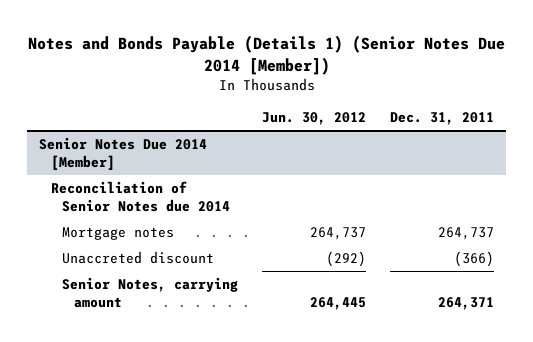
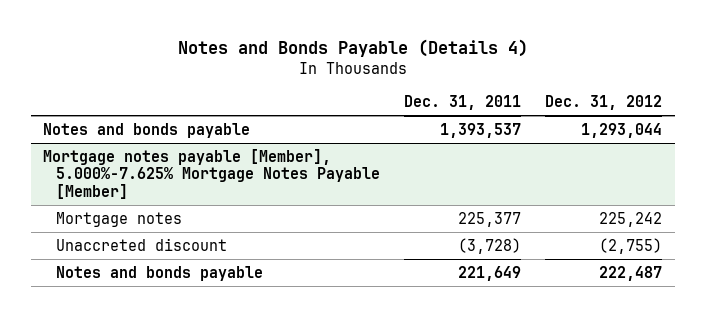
- Notes and Bonds Payable (Details 1) (Senior Notes Due 2014 [Member])
+ Notes and Bonds Payable (Details 4)
- | Jun. 30, 2012 | Dec. 31, 2011
+ | Dec. 31, 2011 | Dec. 31, 2012
- Senior Notes Due 2014 [Member]
- Reconciliation of Senior Notes due 2014
- Mortgage notes | 264,737 | 264,737
- Unaccreted discount | (292) | (366)
- Senior Notes, carrying amount | 264,445 | 264,371
+ Notes and bonds payable | 1,393,537 | 1,293,044
+ Mortgage notes payable [Member], 5.000%-7.625% Mortgage Notes Payable [Member]
+ Mortgage notes | 225,377 | 225,242
+ Unaccreted discount | (3,728) | (2,755)
+ Notes and bonds payable | 221,649 | 222,487

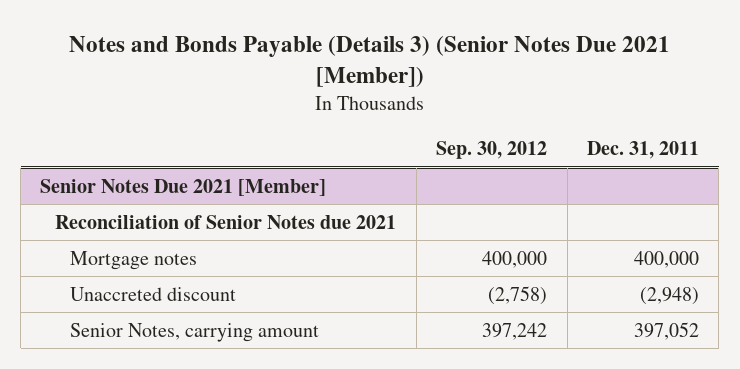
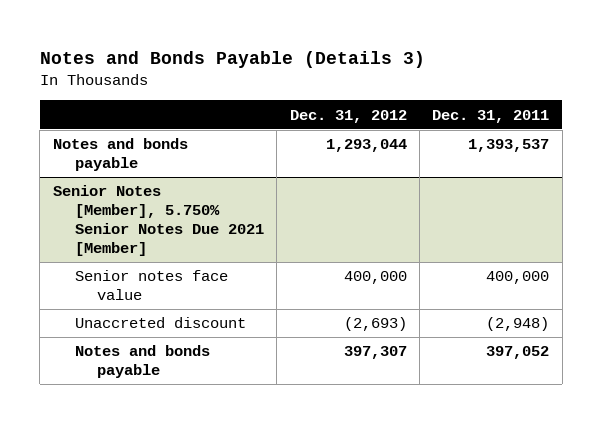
- Notes and Bonds Payable (Details 3) (Senior Notes Due 2021 [Member])
+ Notes and Bonds Payable (Details 3)
- | Sep. 30, 2012 | Dec. 31, 2011
+ | Dec. 31, 2012 | Dec. 31, 2011
- Senior Notes Due 2021 [Member]
- Reconciliation of Senior Notes due 2021
- Mortgage notes | 400,000 | 400,000
+ Notes and bonds payable | 1,293,044 | 1,393,537
+ Senior Notes [Member], 5.750% Senior Notes Due 2021 [Member]
+ Senior notes face value | 400,000 | 400,000
- Senior Notes, carrying amount | 397,242 | 397,052
+ Notes and bonds payable | 397,307 | 397,052

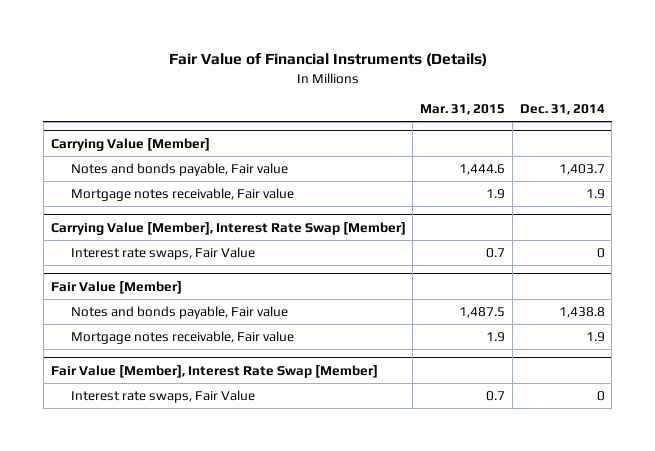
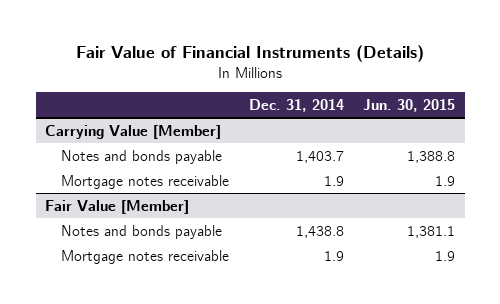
- | Mar. 31, 2015 | Dec. 31, 2014
+ | Dec. 31, 2014 | Jun. 30, 2015
@ Carrying Value [Member]
- Notes and bonds payable, Fair value | 1,444.6 | 1,403.7
- Mortgage notes receivable, Fair value | 1.9 | 1.9
- Carrying Value [Member], Interest Rate Swap [Member]
- Interest rate swaps, Fair Value | 0.7 | 0
@ Carrying Value [Member]
+ Notes and bonds payable | 1,403.7 | 1,388.8
+ Mortgage notes receivable | 1.9 | 1.9
@ Fair Value [Member]
- Notes and bonds payable, Fair value | 1,487.5 | 1,438.8
- Mortgage notes receivable, Fair value | 1.9 | 1.9
- Fair Value [Member], Interest Rate Swap [Member]
- Interest rate swaps, Fair Value | 0.7 | 0
@ Fair Value [Member]
+ Notes and bonds payable | 1,438.8 | 1,381.1
+ Mortgage notes receivable | 1.9 | 1.9

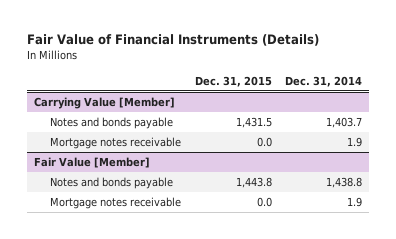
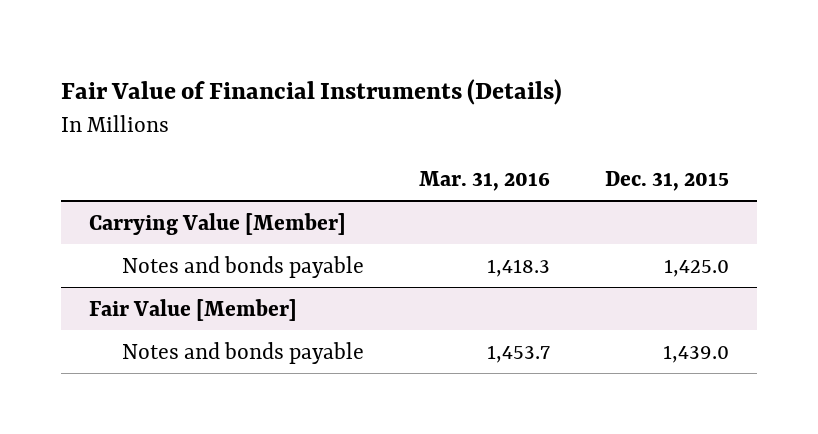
- | Dec. 31, 2015 | Dec. 31, 2014
+ | Mar. 31, 2016 | Dec. 31, 2015
@ Carrying Value [Member]
- Notes and bonds payable | 1,431.5 | 1,403.7
- Mortgage notes receivable | 0.0 | 1.9
+ Notes and bonds payable | 1,418.3 | 1,425.0
@ Fair Value [Member]
- Notes and bonds payable | 1,443.8 | 1,438.8
- Mortgage notes receivable | 0.0 | 1.9
+ Notes and bonds payable | 1,453.7 | 1,439.0

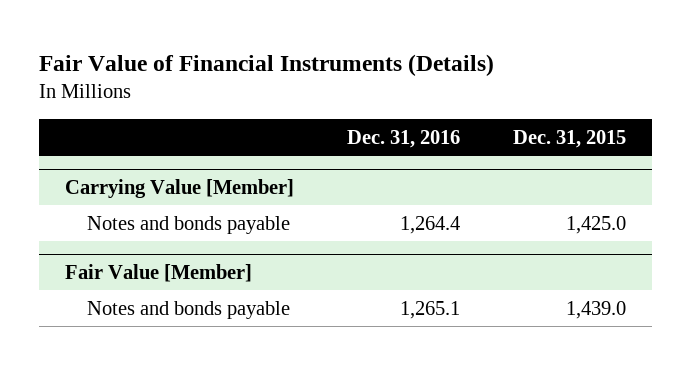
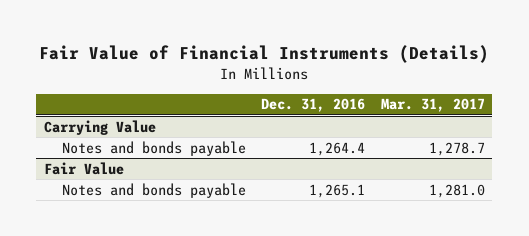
- | Dec. 31, 2016 | Dec. 31, 2015
+ | Dec. 31, 2016 | Mar. 31, 2017
- Carrying Value [Member]
+ Carrying Value
- Fair Value [Member]
+ Fair Value

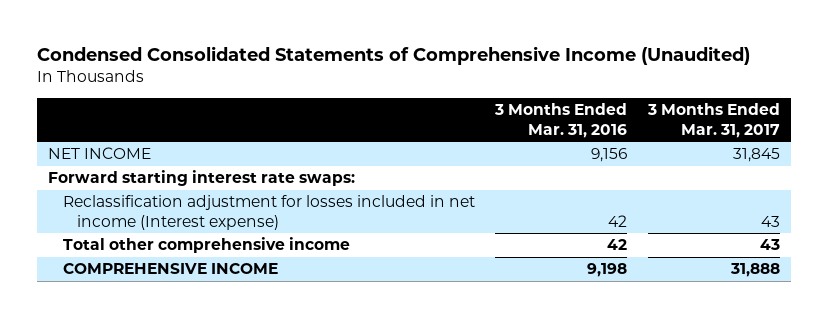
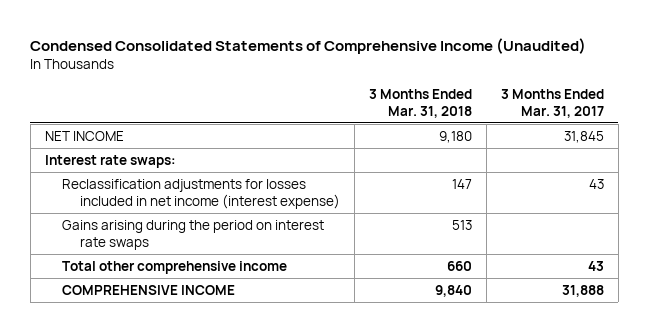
- | 3 Months Ended Mar. 31, 2016 | 3 Months Ended Mar. 31, 2017
+ | 3 Months Ended Mar. 31, 2018 | 3 Months Ended Mar. 31, 2017
- Forward starting interest rate swaps:
- Reclassification adjustment for losses included in net income (Interest expense) | 42 | 43
+ Interest rate swaps:
+ Reclassification adjustments for losses included in net income (interest expense) | 147 | 43
+ Gains arising during the period on interest rate swaps | 513 |

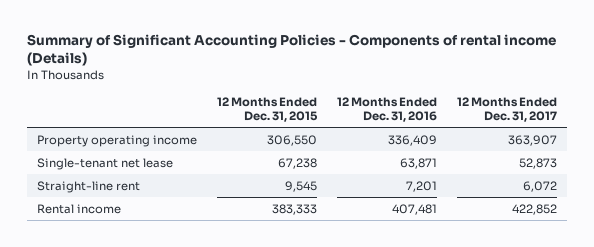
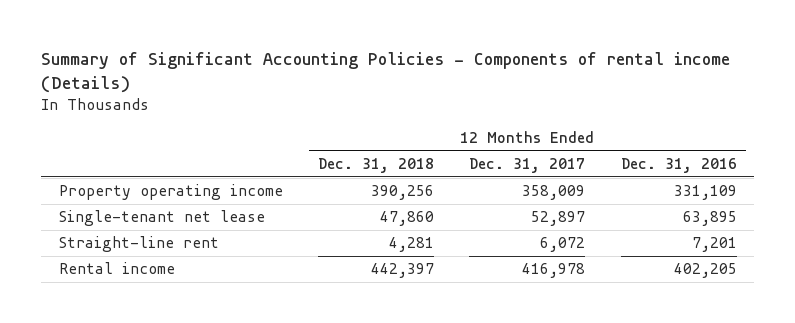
- | 12 Months Ended Dec. 31, 2015 | 12 Months Ended Dec. 31, 2016 | 12 Months Ended Dec. 31, 2017
+ | 12 Months Ended Dec. 31, 2018 | 12 Months Ended Dec. 31, 2017 | 12 Months Ended Dec. 31, 2016
- Property operating income | 306,550 | 336,409 | 363,907
- Single-tenant net lease | 67,238 | 63,871 | 52,873
+ Property operating income | 390,256 | 358,009 | 331,109
+ Single-tenant net lease | 47,860 | 52,897 | 63,895
- Rental income | 383,333 | 407,481 | 422,852
+ Rental income | 442,397 | 416,978 | 402,205

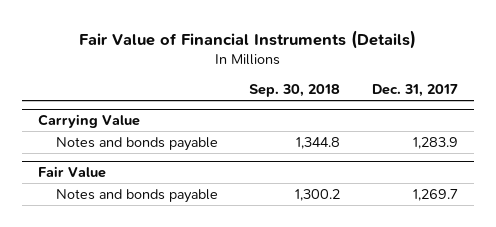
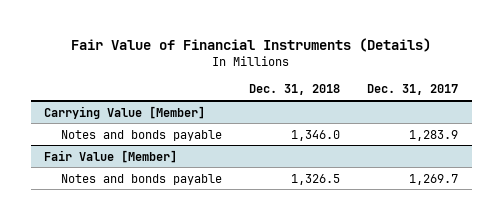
- | Sep. 30, 2018 | Dec. 31, 2017
+ | Dec. 31, 2018 | Dec. 31, 2017
- Carrying Value
+ Carrying Value [Member]
- Fair Value
+ Fair Value [Member]

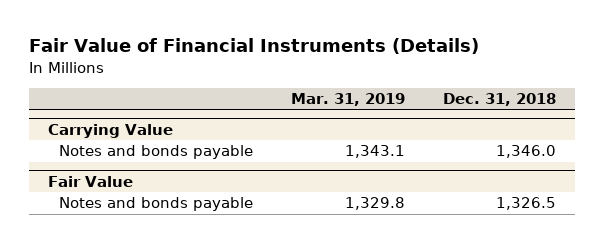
- | Dec. 31, 2018 | Dec. 31, 2017
+ | Mar. 31, 2019 | Dec. 31, 2018
- Carrying Value [Member]
+ Carrying Value
- Fair Value [Member]
+ Fair Value

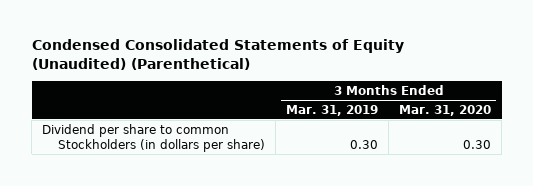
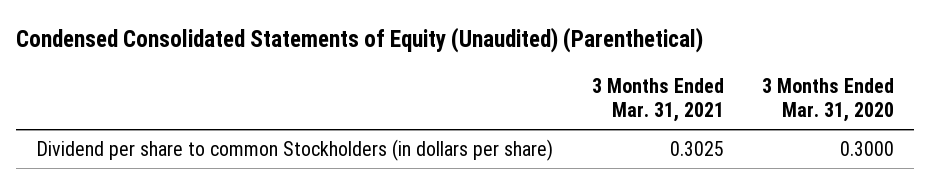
- | 3 Months Ended Mar. 31, 2019 | 3 Months Ended Mar. 31, 2020
+ | 3 Months Ended Mar. 31, 2021 | 3 Months Ended Mar. 31, 2020
- Dividend per share to common Stockholders (in dollars per share) | 0.30 | 0.30
+ Dividend per share to common Stockholders (in dollars per share) | 0.3025 | 0.3000

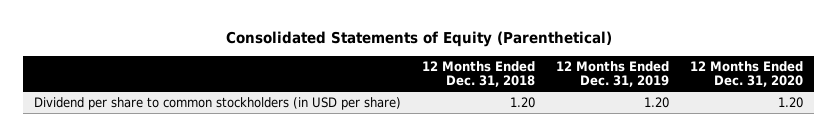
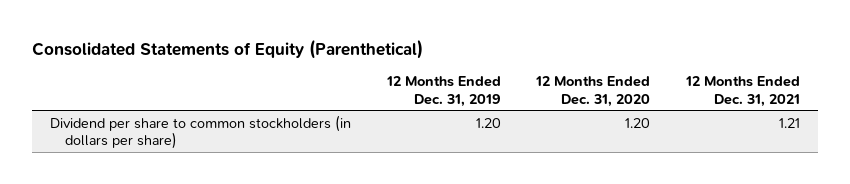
- | 12 Months Ended Dec. 31, 2018 | 12 Months Ended Dec. 31, 2019 | 12 Months Ended Dec. 31, 2020
+ | 12 Months Ended Dec. 31, 2019 | 12 Months Ended Dec. 31, 2020 | 12 Months Ended Dec. 31, 2021
- Dividend per share to common stockholders (in USD per share) | 1.20 | 1.20 | 1.20
+ Dividend per share to common stockholders (in dollars per share) | 1.20 | 1.20 | 1.21

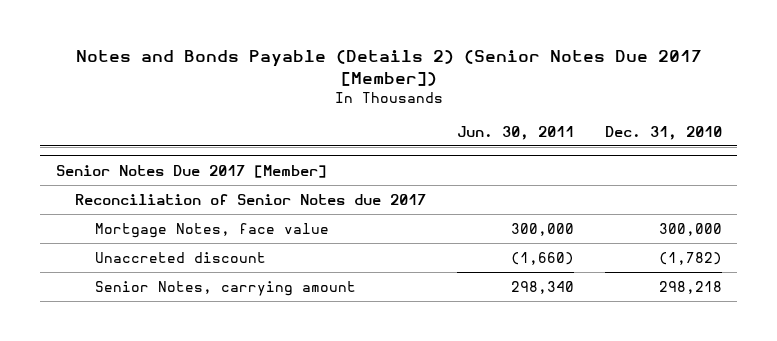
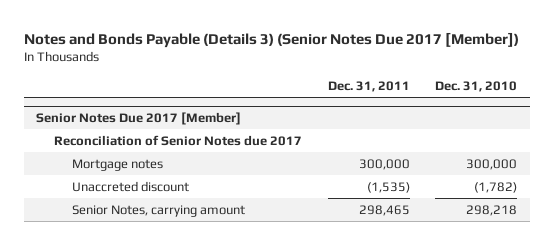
- Notes and Bonds Payable (Details 2) (Senior Notes Due 2017 [Member])
+ Notes and Bonds Payable (Details 3) (Senior Notes Due 2017 [Member])
- | Jun. 30, 2011 | Dec. 31, 2010
+ | Dec. 31, 2011 | Dec. 31, 2010
@ Senior Notes Due 2017 [Member]
- Mortgage Notes, face value | 300,000 | 300,000
+ Mortgage notes | 300,000 | 300,000

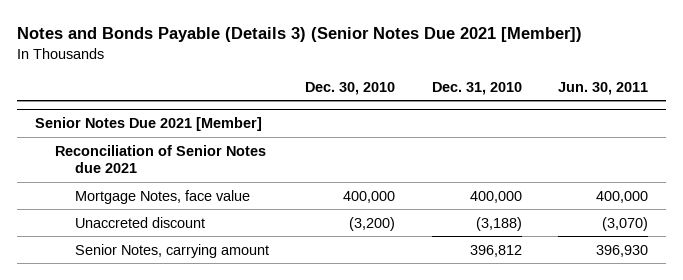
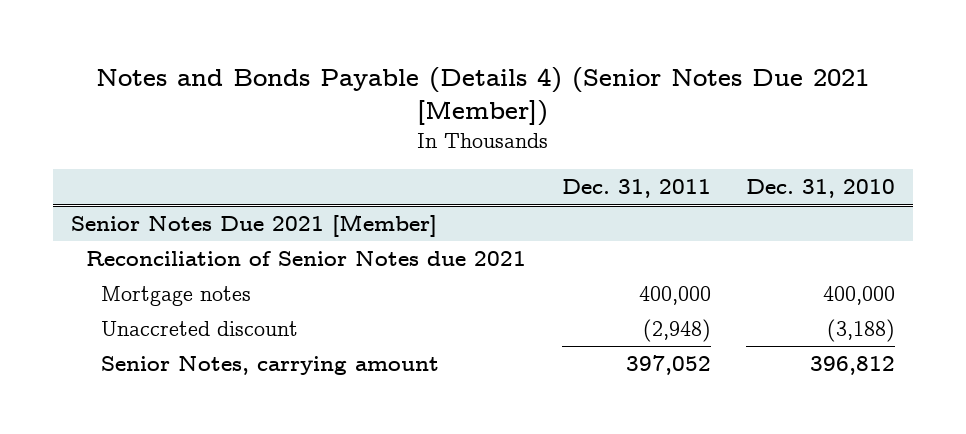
- Notes and Bonds Payable (Details 3) (Senior Notes Due 2021 [Member])
+ Notes and Bonds Payable (Details 4) (Senior Notes Due 2021 [Member])
- | Dec. 30, 2010 | Dec. 31, 2010 | Jun. 30, 2011
+ | Dec. 31, 2011 | Dec. 31, 2010
@ Senior Notes Due 2021 [Member]
- Mortgage Notes, face value | 400,000 | 400,000 | 400,000
+ Mortgage notes | 400,000 | 400,000

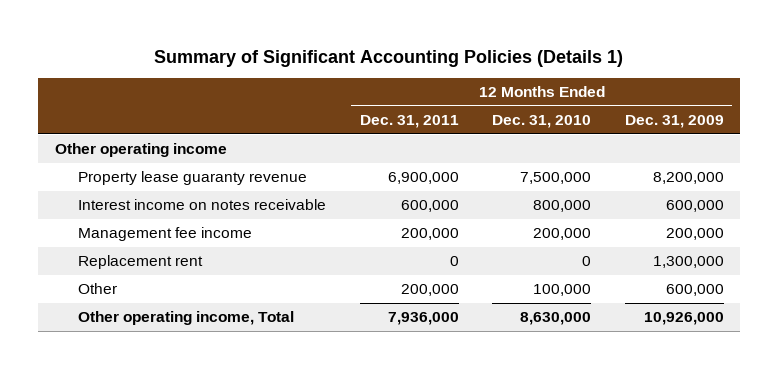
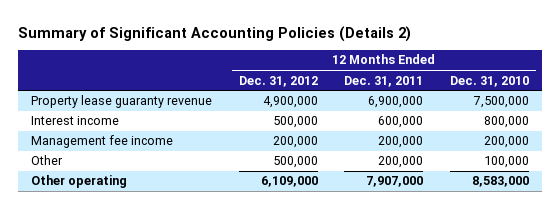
- Summary of Significant Accounting Policies (Details 1)
+ Summary of Significant Accounting Policies (Details 2)
- | 12 Months Ended Dec. 31, 2011 | 12 Months Ended Dec. 31, 2010 | 12 Months Ended Dec. 31, 2009
+ | 12 Months Ended Dec. 31, 2012 | 12 Months Ended Dec. 31, 2011 | 12 Months Ended Dec. 31, 2010
- Other operating income
- Interest income on notes receivable | 600,000 | 800,000 | 600,000
+ Interest income | 500,000 | 600,000 | 800,000
- Replacement rent | 0 | 0 | 1,300,000
- Other operating income, Total | 7,936,000 | 8,630,000 | 10,926,000
+ Other operating | 6,109,000 | 7,907,000 | 8,583,000

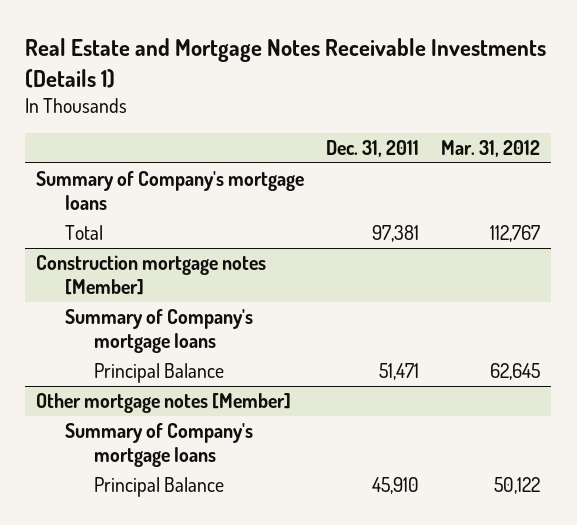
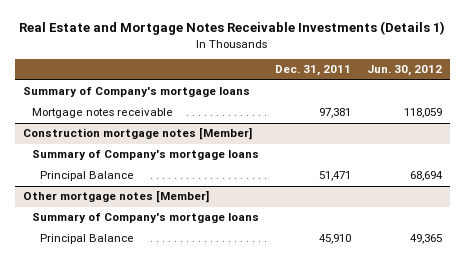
- | Dec. 31, 2011 | Mar. 31, 2012
+ | Dec. 31, 2011 | Jun. 30, 2012
- Total | 97,381 | 112,767
+ Mortgage notes receivable | 97,381 | 118,059

